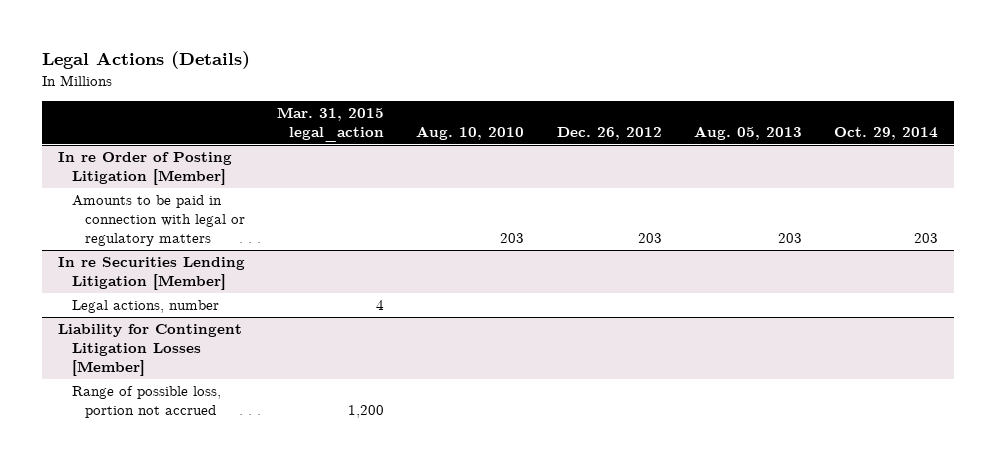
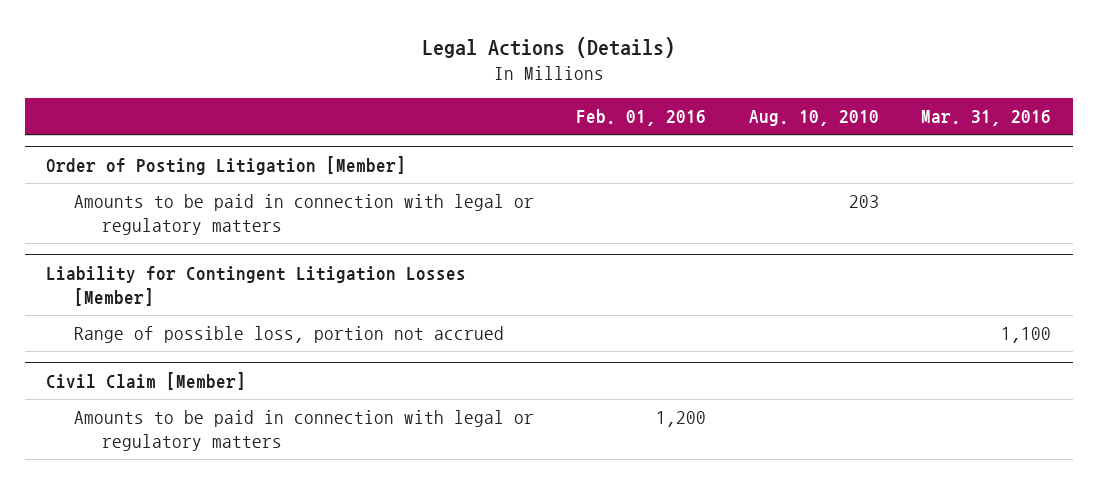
- | Mar. 31, 2015 legal_action | Aug. 10, 2010 | Dec. 26, 2012 | Aug. 05, 2013 | Oct. 29, 2014
+ | Feb. 01, 2016 | Aug. 10, 2010 | Mar. 31, 2016
- In re Order of Posting Litigation [Member]
+ Order of Posting Litigation [Member]
- In re Securities Lending Litigation [Member]
- Legal actions, number | 4 | | | |
+ Civil Claim [Member]
+ Amounts to be paid in connection with legal or regulatory matters | 1,200 | |

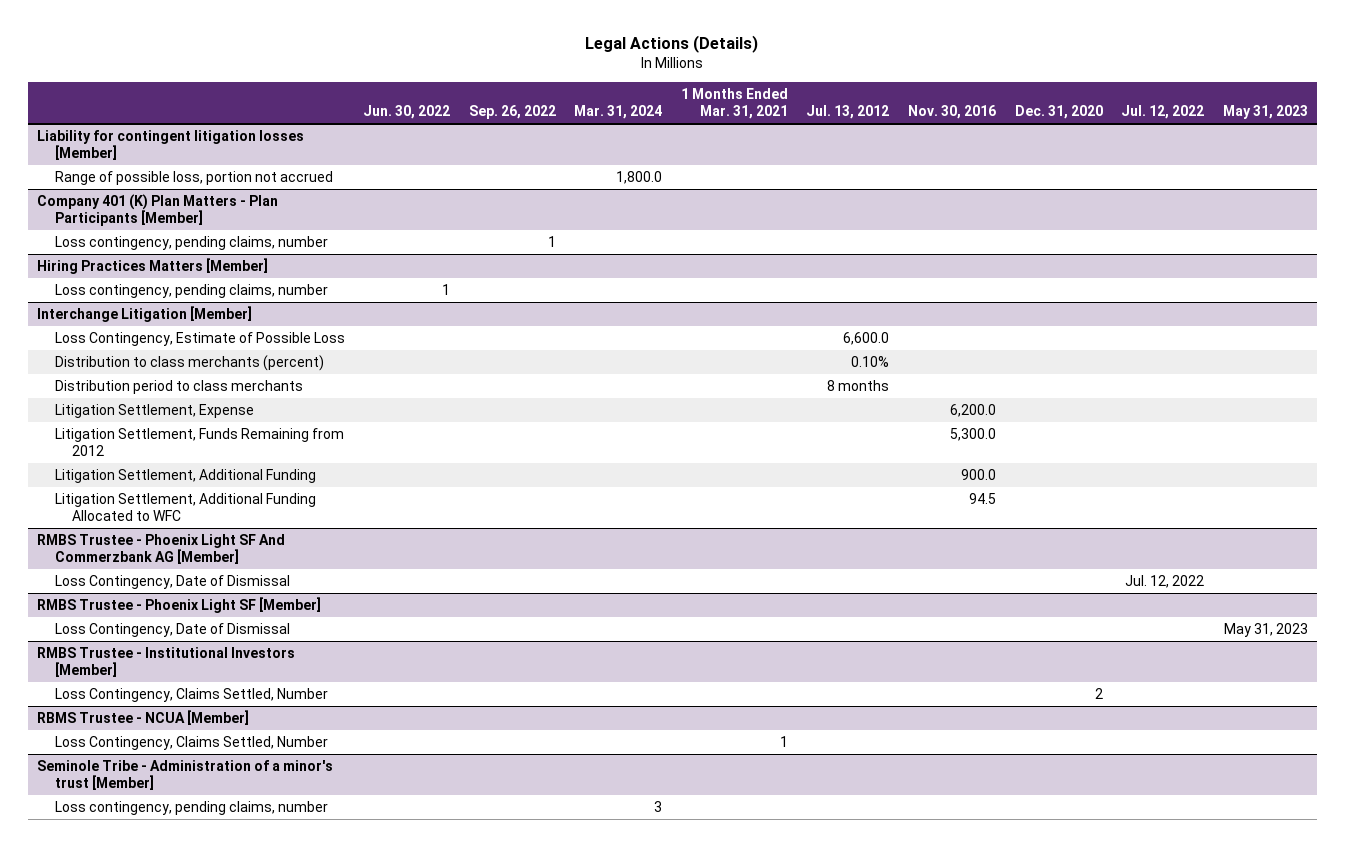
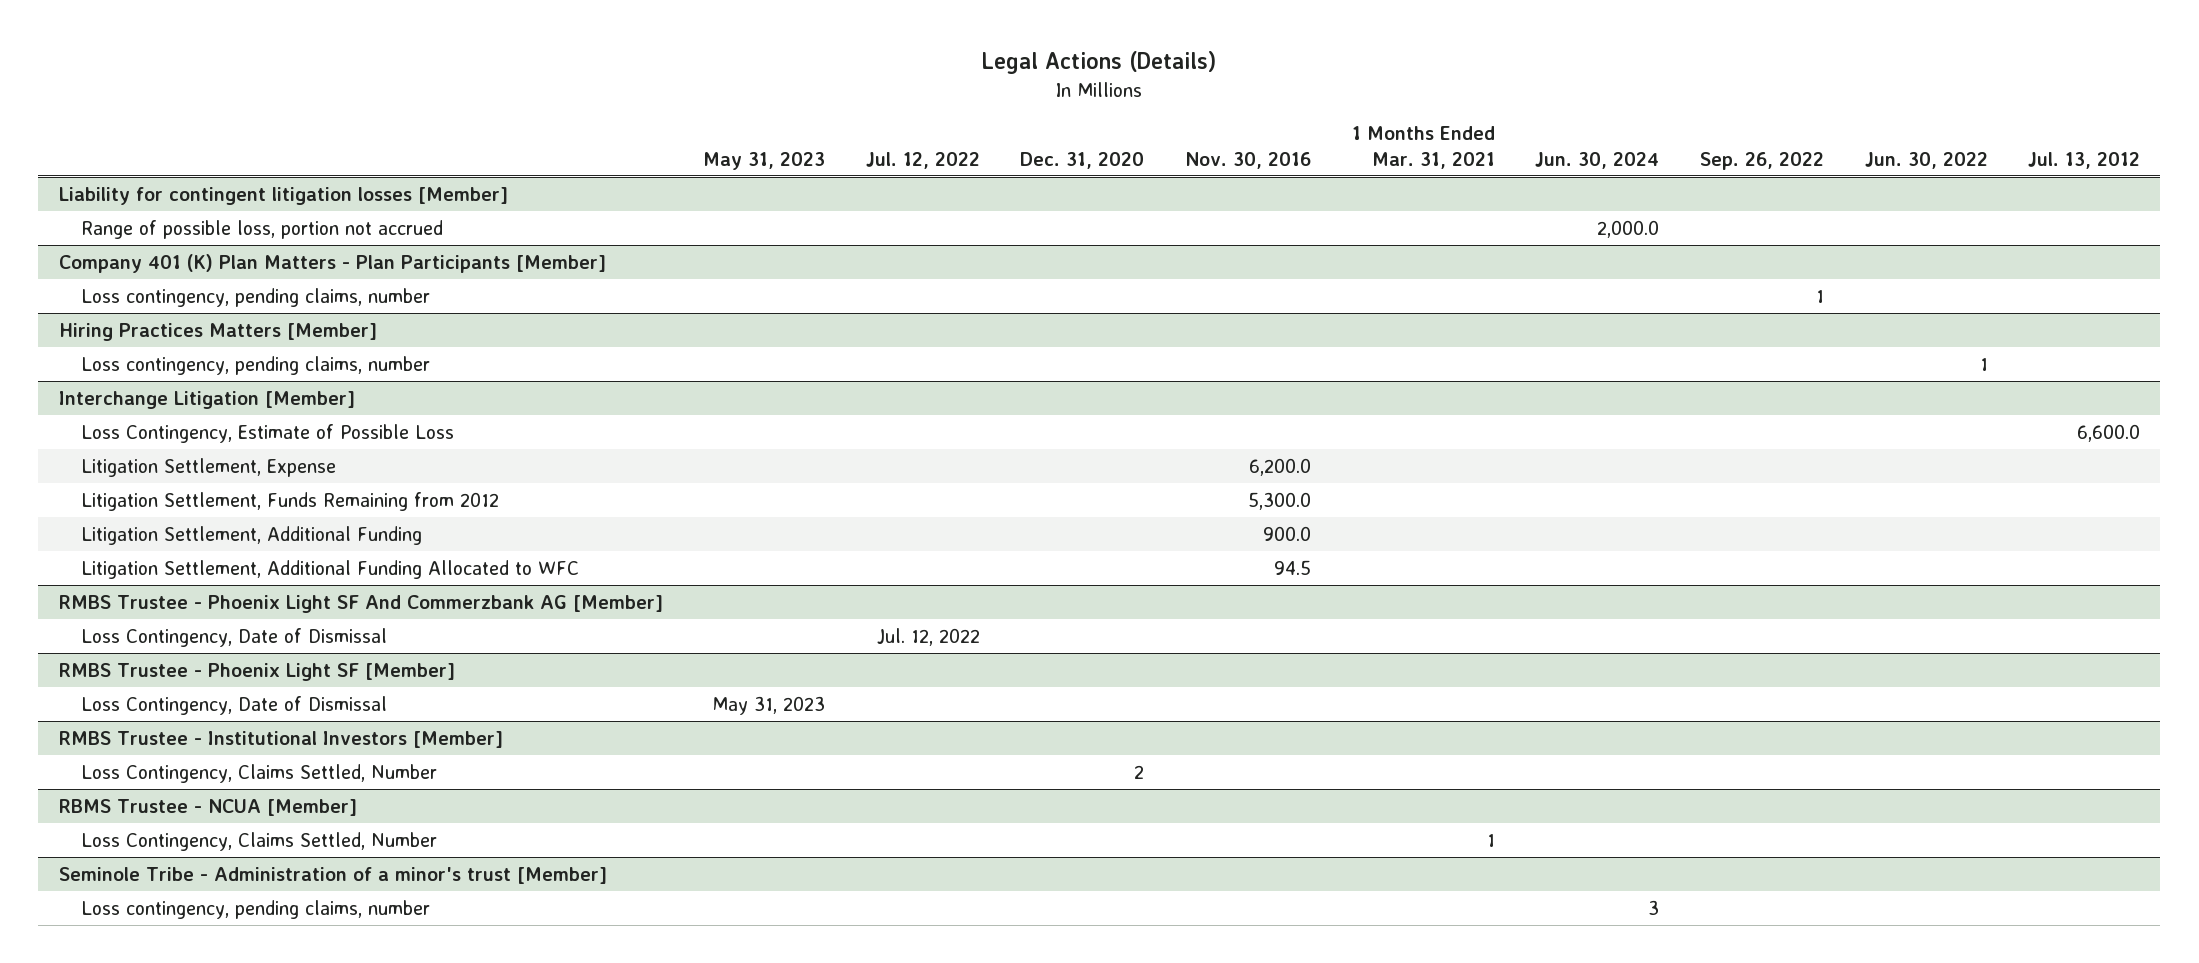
- | Jun. 30, 2022 | Sep. 26, 2022 | Mar. 31, 2024 | 1 Months Ended Mar. 31, 2021 | Jul. 13, 2012 | Nov. 30, 2016 | Dec. 31, 2020 | Jul. 12, 2022 | May 31, 2023
+ | May 31, 2023 | Jul. 12, 2022 | Dec. 31, 2020 | Nov. 30, 2016 | 1 Months Ended Mar. 31, 2021 | Jun. 30, 2024 | Sep. 26, 2022 | Jun. 30, 2022 | Jul. 13, 2012
@ Interchange Litigation [Member]
- Distribution to class merchants (percent) | | | | | 0.10% | | | |
- Distribution period to class merchants | | | | | 8 months | | | |

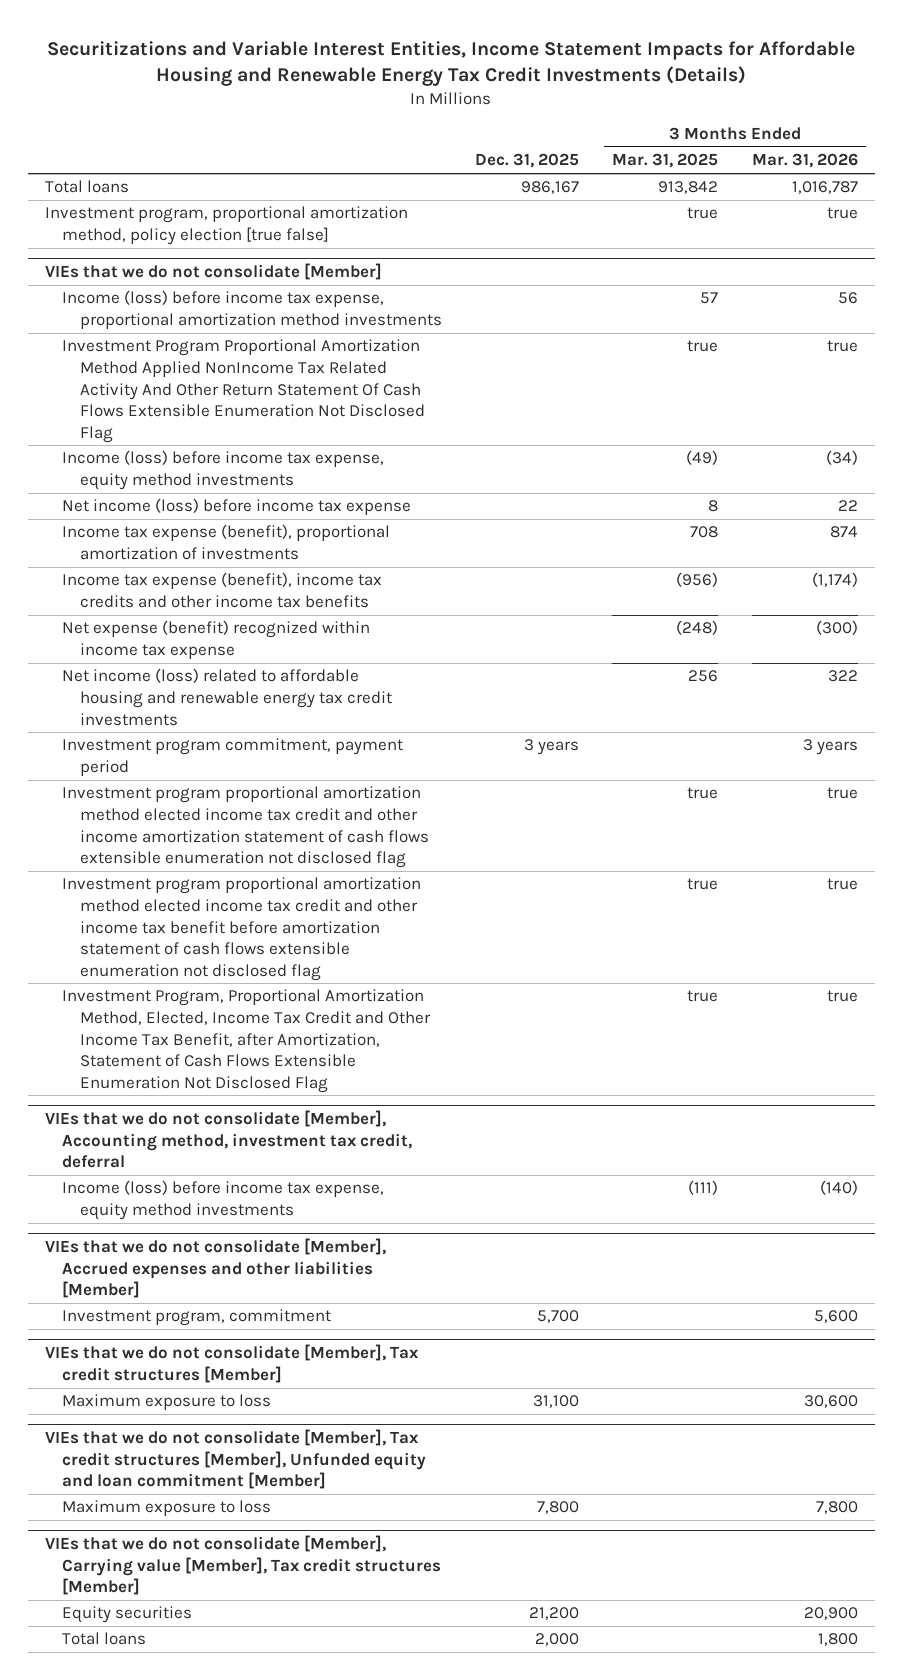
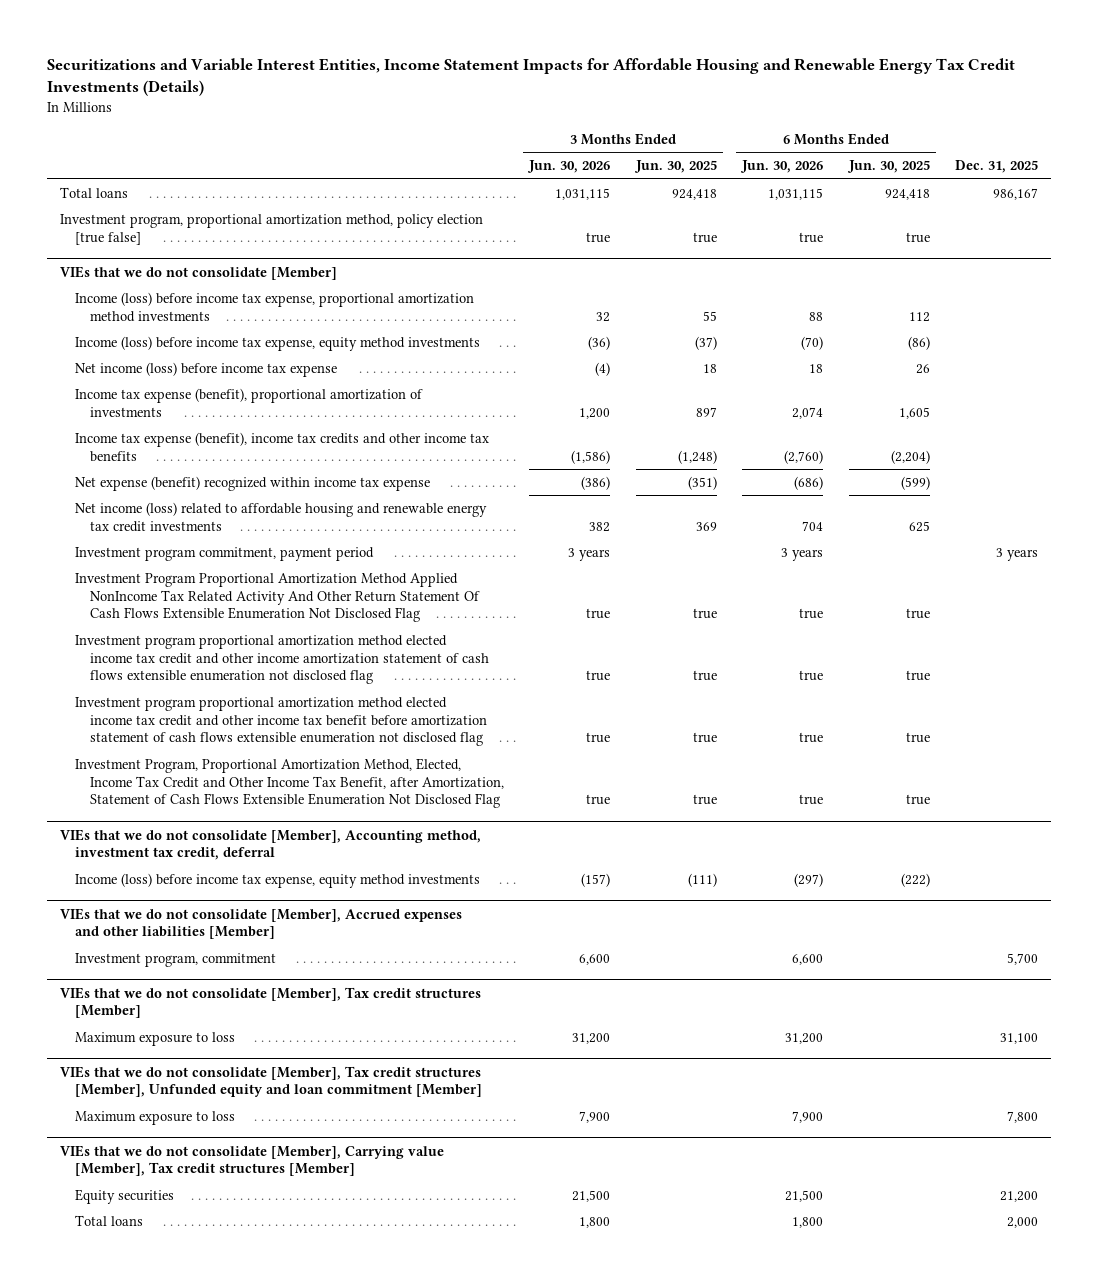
- | Dec. 31, 2025 | 3 Months Ended Mar. 31, 2025 | 3 Months Ended Mar. 31, 2026
+ | 3 Months Ended Jun. 30, 2026 | 3 Months Ended Jun. 30, 2025 | 6 Months Ended Jun. 30, 2026 | 6 Months Ended Jun. 30, 2025 | Dec. 31, 2025
@ VIEs that we do not consolidate [Member]
moved down: Investment Program Proportional Amortization Method Applied NonIncome Tax Related Activity And Other Return Statement Of Cash Flows Extensible Enumeration Not Disclosed Flag | true | true | true | true |

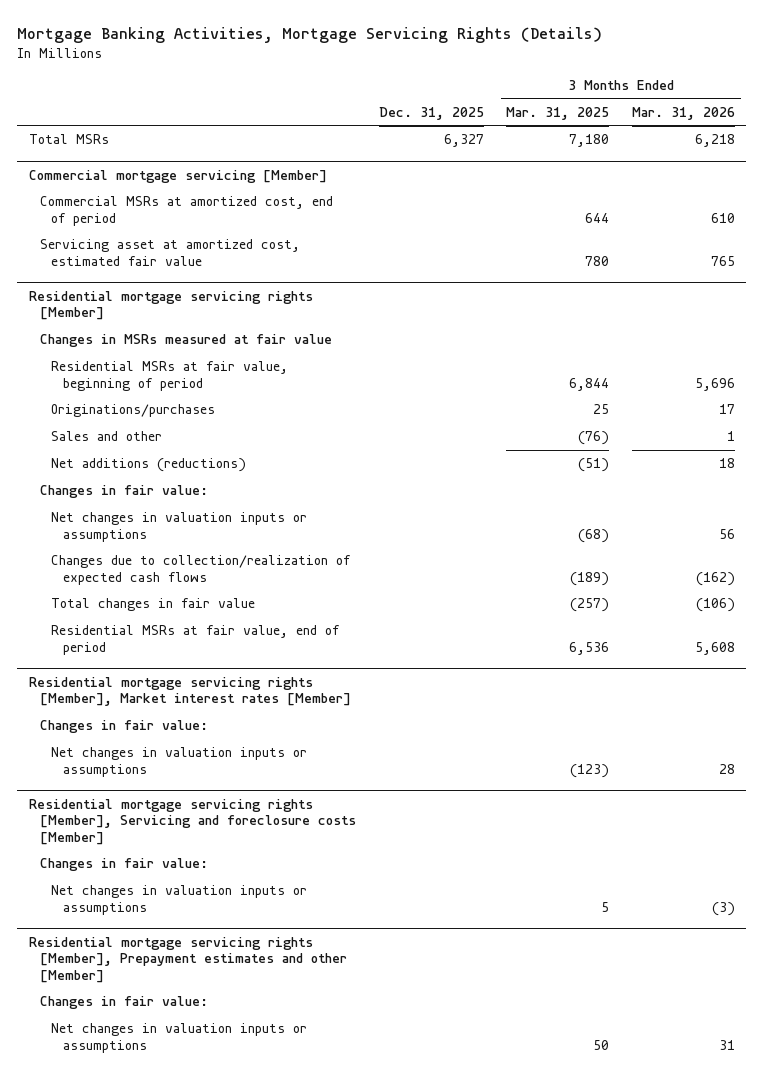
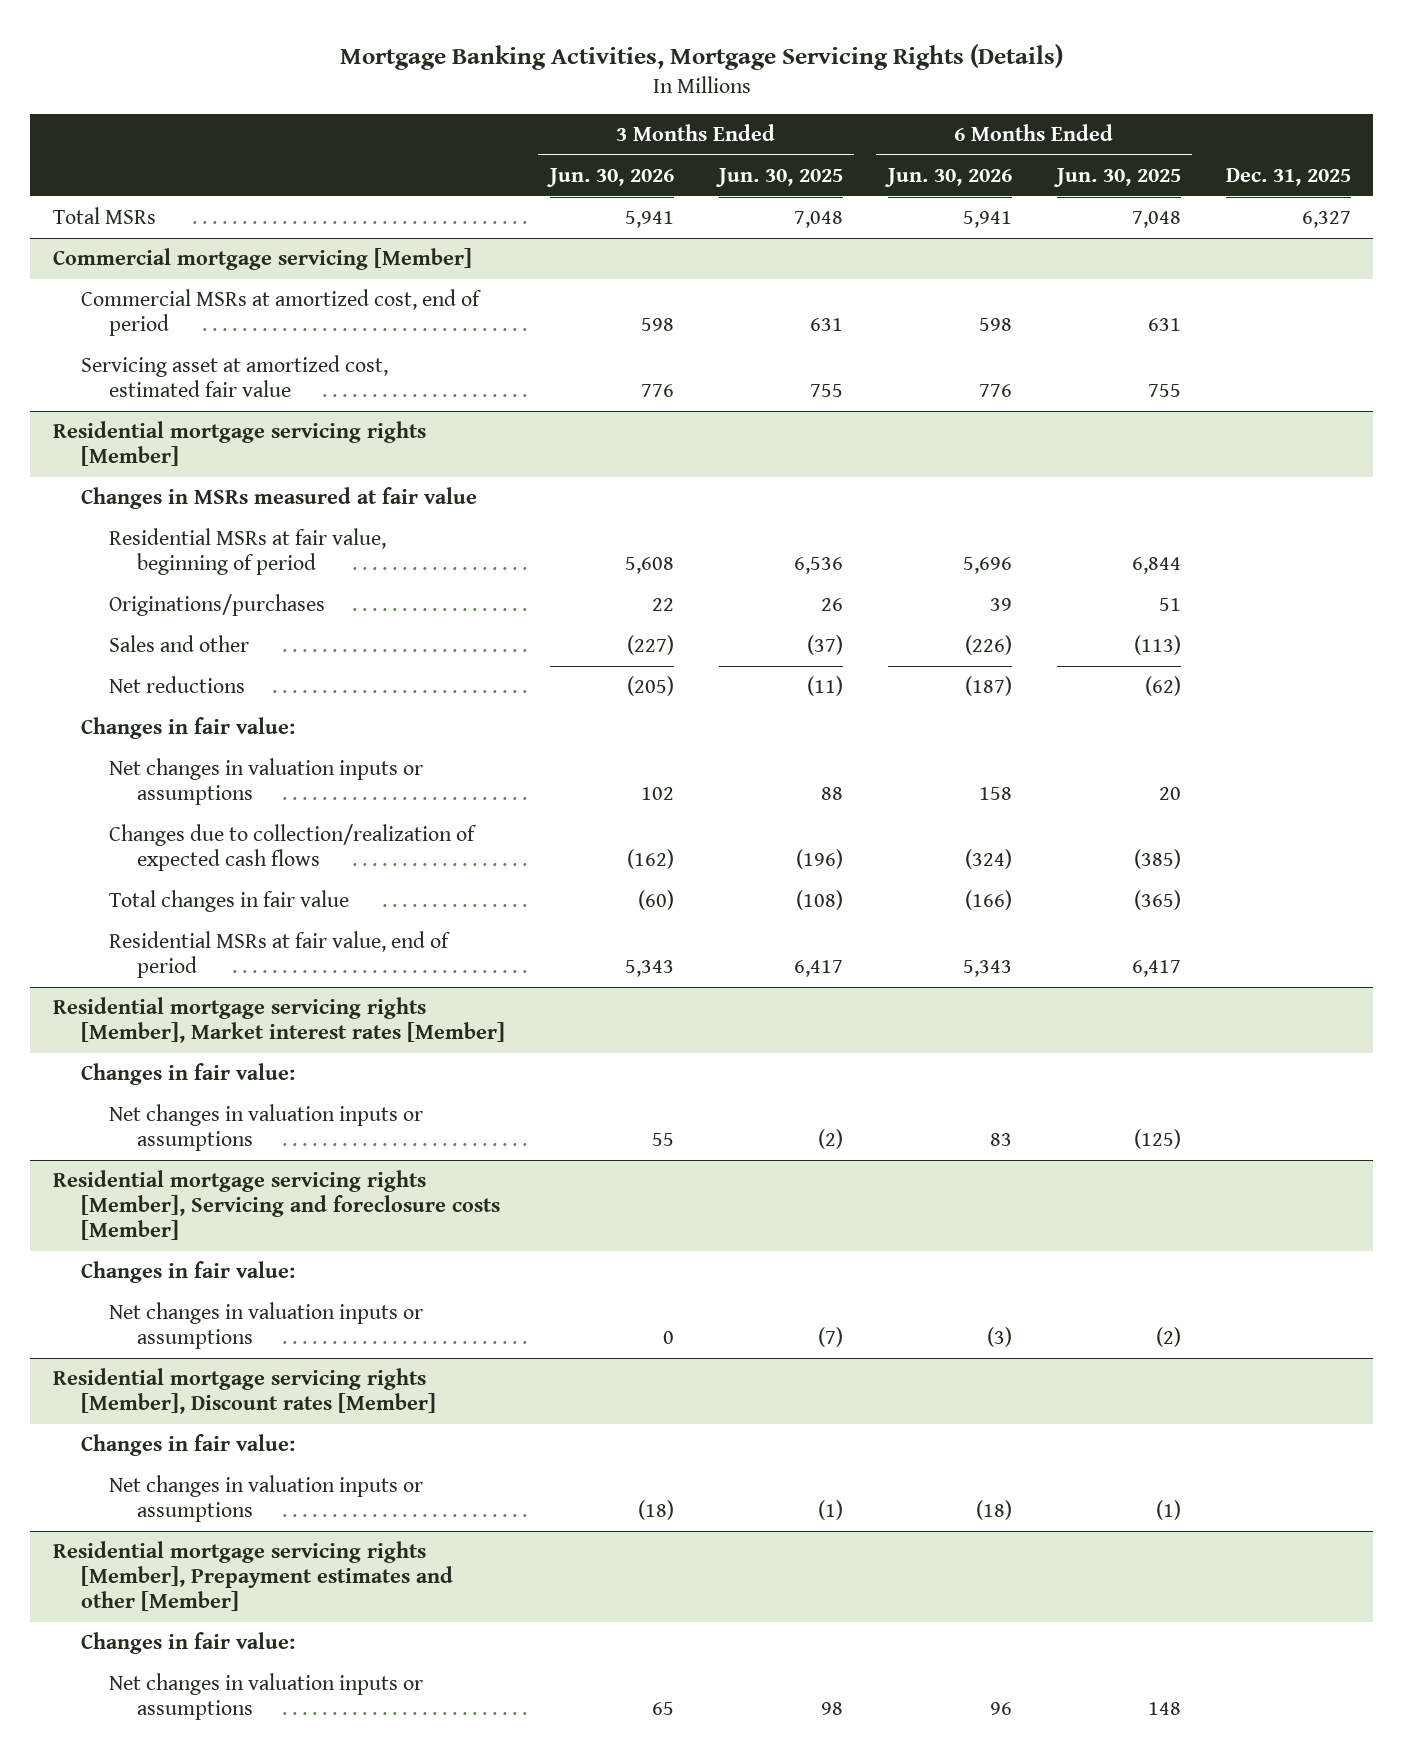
- | Dec. 31, 2025 | 3 Months Ended Mar. 31, 2025 | 3 Months Ended Mar. 31, 2026
+ | 3 Months Ended Jun. 30, 2026 | 3 Months Ended Jun. 30, 2025 | 6 Months Ended Jun. 30, 2026 | 6 Months Ended Jun. 30, 2025 | Dec. 31, 2025
@ Residential mortgage servicing rights [Member]
- Net additions (reductions) | | (51) | 18
+ Net reductions | (205) | (11) | (187) | (62) |
+ Residential mortgage servicing rights [Member], Discount rates [Member]
+ Changes in fair value:
+ Net changes in valuation inputs or assumptions | (18) | (1) | (18) | (1) |

